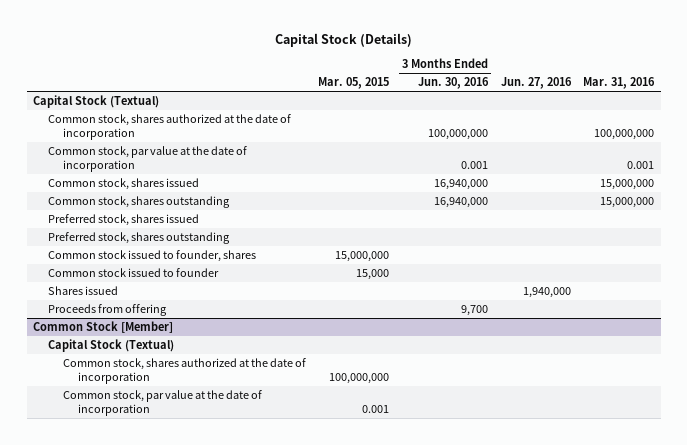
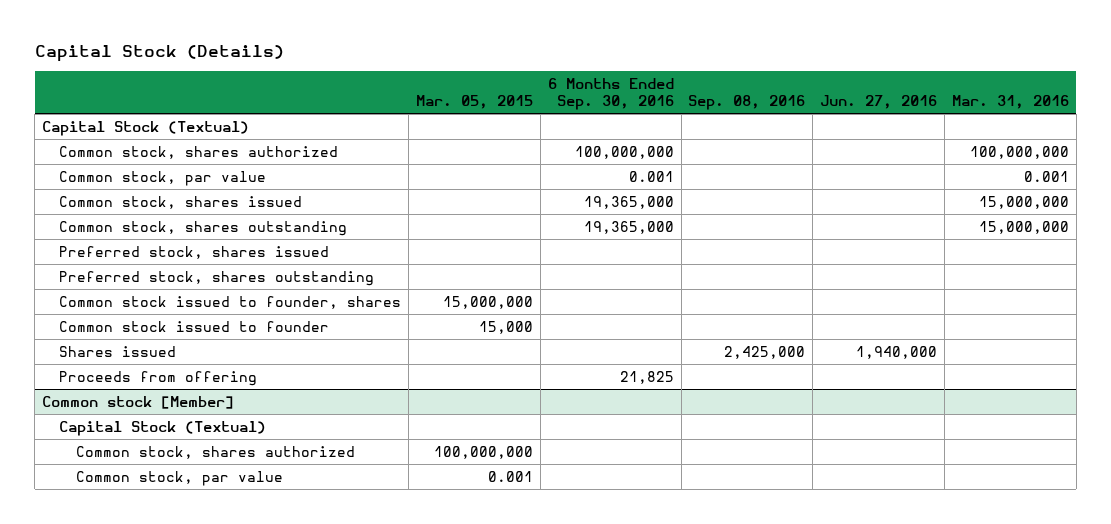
- | Mar. 05, 2015 | 3 Months Ended Jun. 30, 2016 | Jun. 27, 2016 | Mar. 31, 2016
+ | Mar. 05, 2015 | 6 Months Ended Sep. 30, 2016 | Sep. 08, 2016 | Jun. 27, 2016 | Mar. 31, 2016
- Common stock, shares authorized at the date of incorporation | | 100,000,000 | | 100,000,000
- Common stock, par value at the date of incorporation | | 0.001 | | 0.001
+ Common stock, shares authorized | | 100,000,000 | | | 100,000,000
+ Common stock, par value | | 0.001 | | | 0.001
- Common Stock [Member]
+ Common stock [Member]
- Common stock, shares authorized at the date of incorporation | 100,000,000 | | |
- Common stock, par value at the date of incorporation | 0.001 | | |
+ Common stock, shares authorized | 100,000,000 | | | |
+ Common stock, par value | 0.001 | | | |

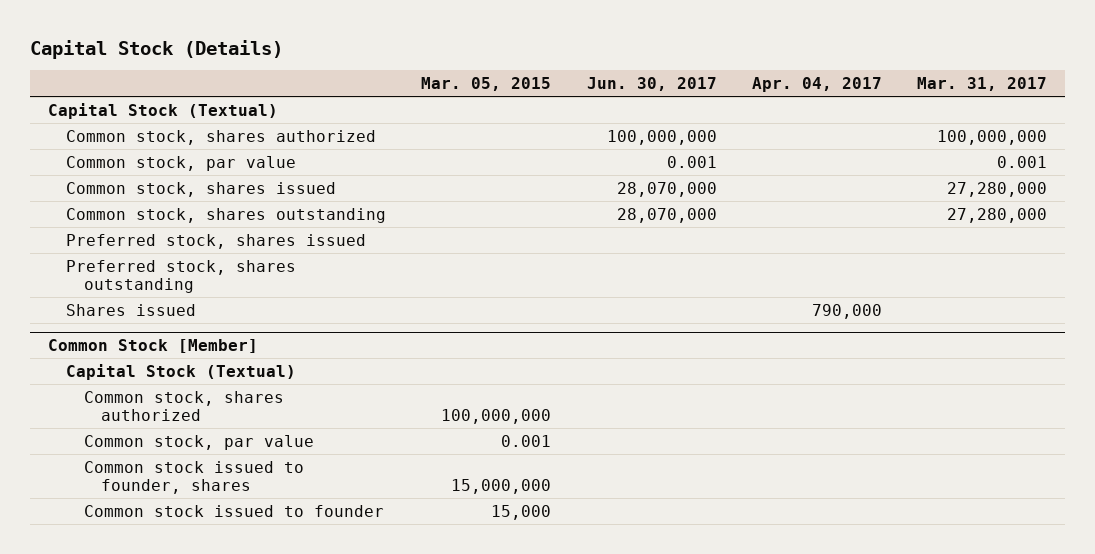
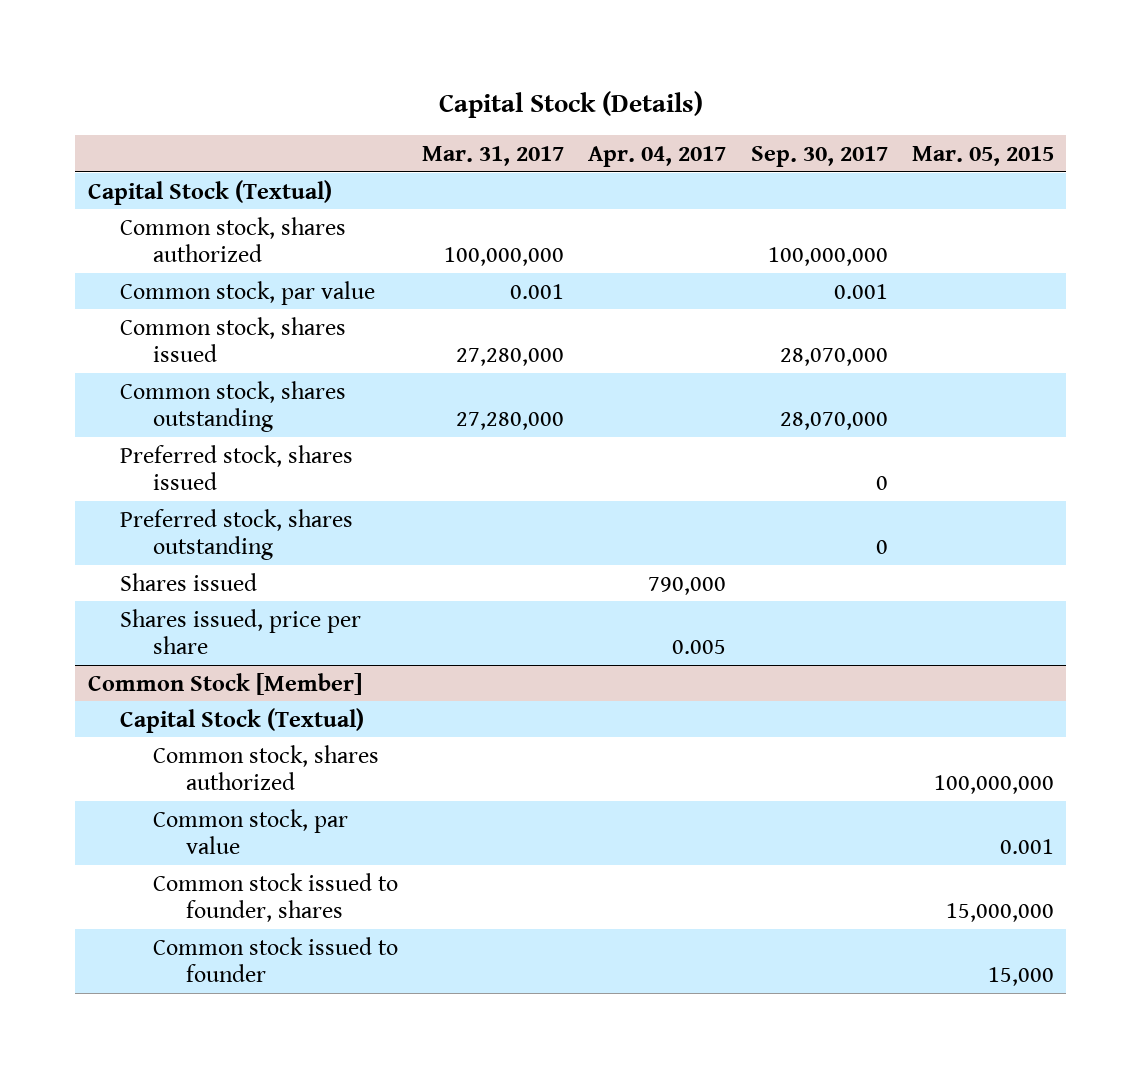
- | Mar. 05, 2015 | Jun. 30, 2017 | Apr. 04, 2017 | Mar. 31, 2017
+ | Mar. 31, 2017 | Apr. 04, 2017 | Sep. 30, 2017 | Mar. 05, 2015
+ Shares issued, price per share | | 0.005 | |

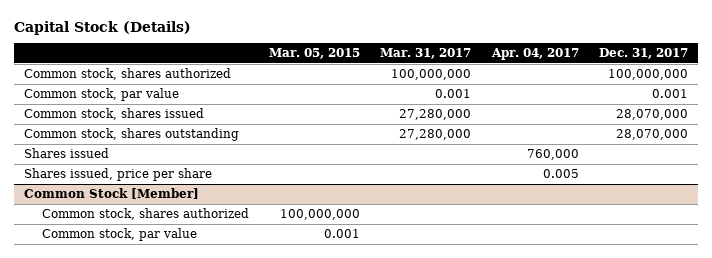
- | Mar. 31, 2017 | Apr. 04, 2017 | Sep. 30, 2017 | Mar. 05, 2015
+ | Mar. 05, 2015 | Mar. 31, 2017 | Apr. 04, 2017 | Dec. 31, 2017
- Capital Stock (Textual)
- Preferred stock, shares issued | | | 0 |
- Preferred stock, shares outstanding | | | 0 |
- Shares issued | | 790,000 | |
+ Shares issued | | | 760,000 |
@ Common Stock [Member]
- Capital Stock (Textual)
- Common stock issued to founder, shares | | | | 15,000,000
- Common stock issued to founder | | | | 15,000

